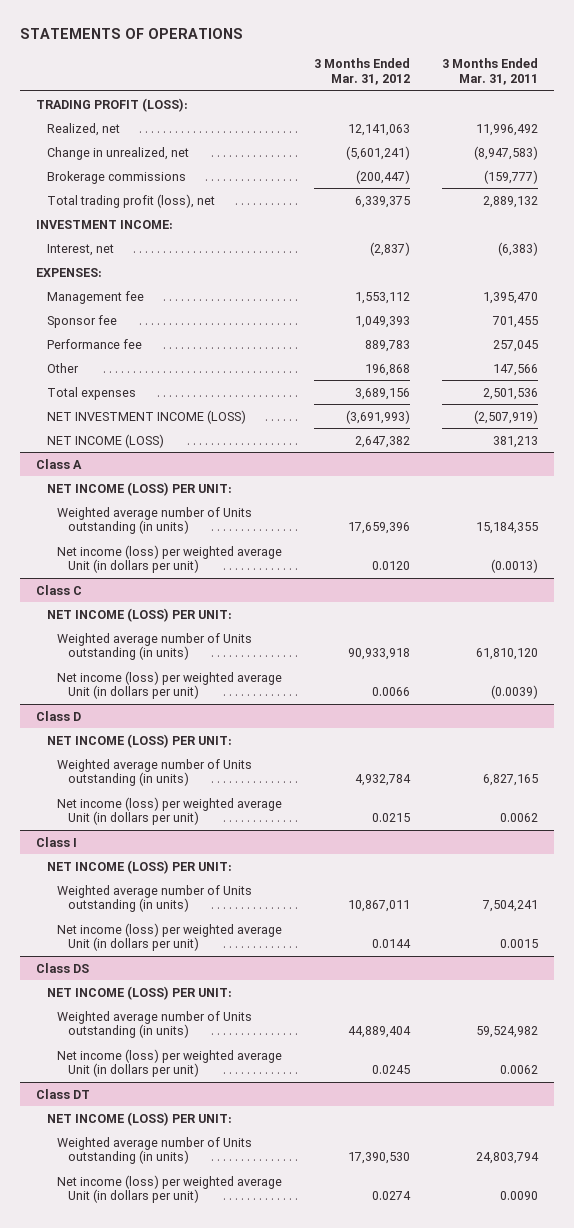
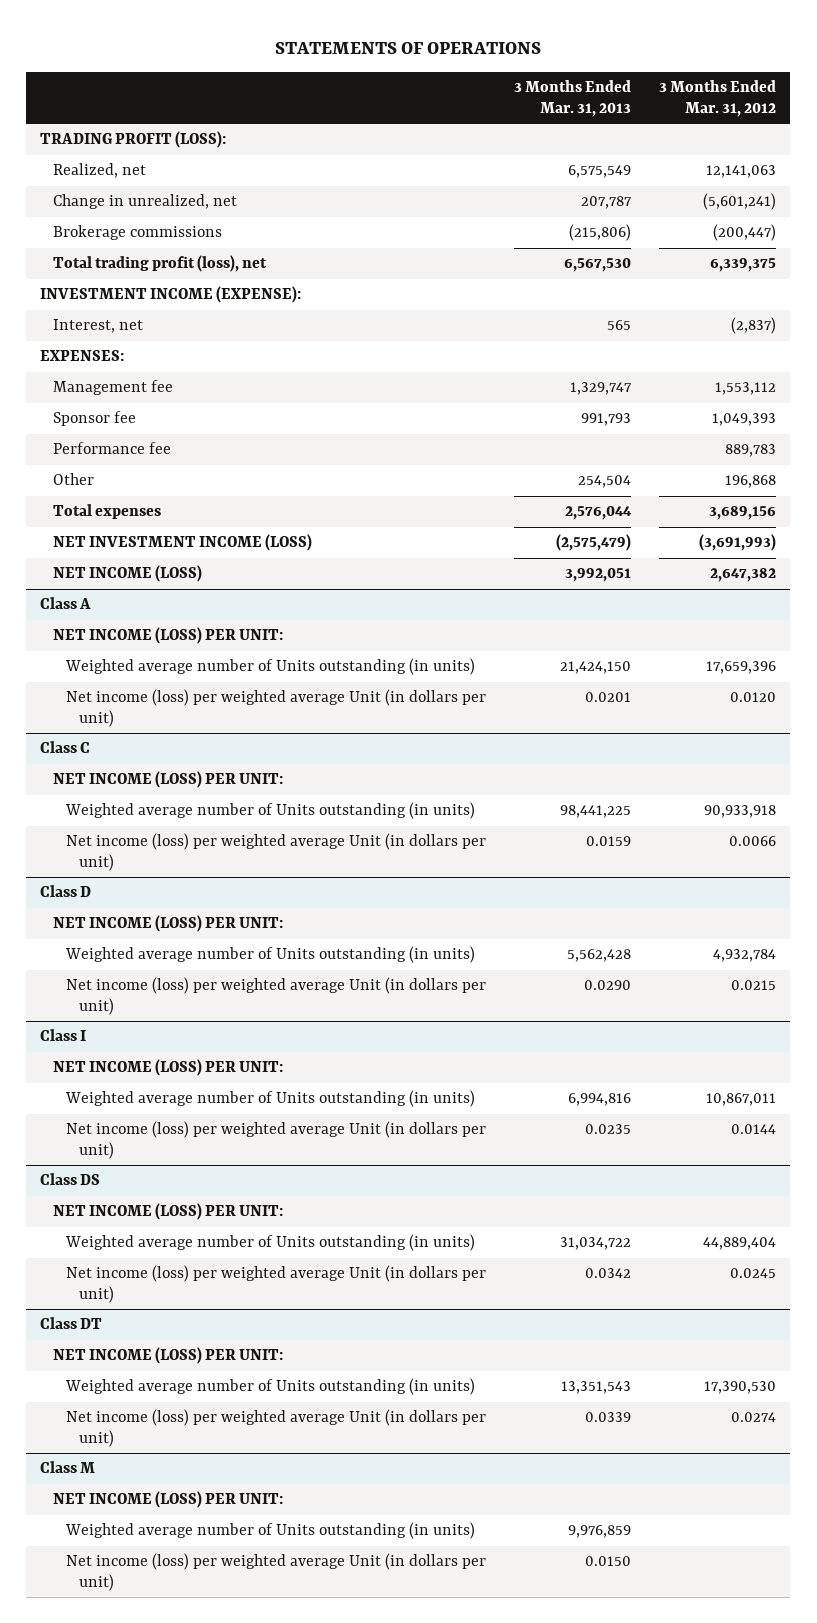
- | 3 Months Ended Mar. 31, 2012 | 3 Months Ended Mar. 31, 2011
+ | 3 Months Ended Mar. 31, 2013 | 3 Months Ended Mar. 31, 2012
- INVESTMENT INCOME:
+ INVESTMENT INCOME (EXPENSE):
+ Class M
+ NET INCOME (LOSS) PER UNIT:
+ Weighted average number of Units outstanding (in units) | 9,976,859 |
+ Net income (loss) per weighted average Unit (in dollars per unit) | 0.0150 |

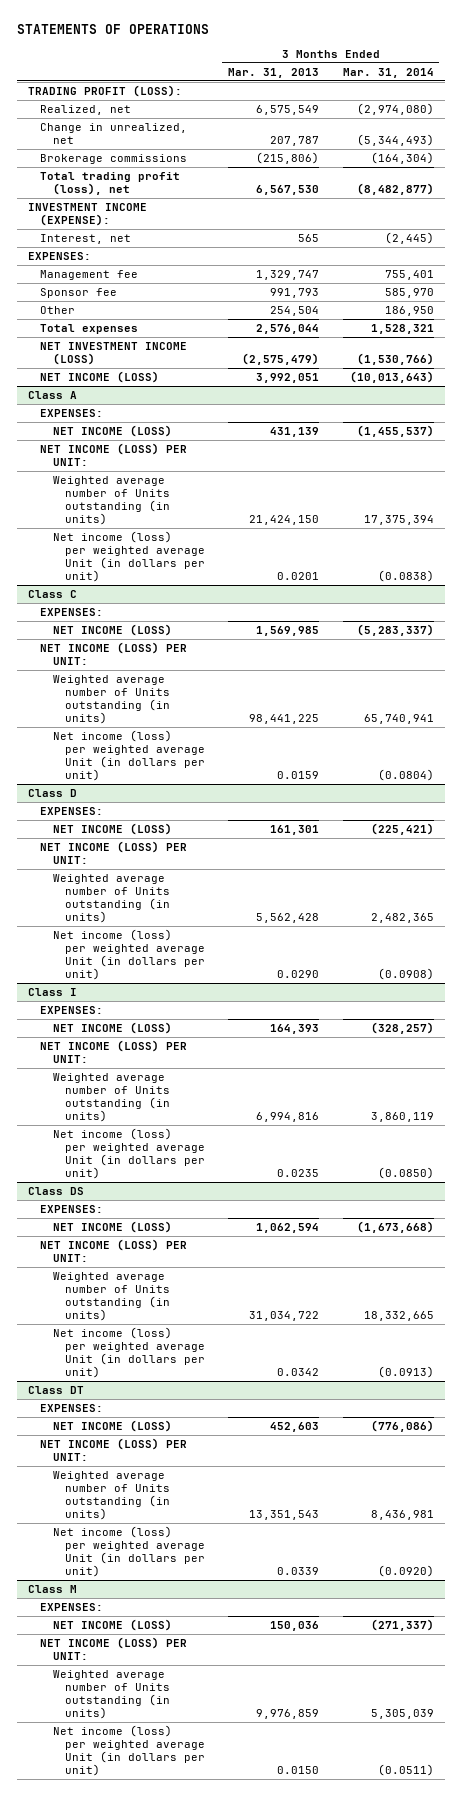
- | 3 Months Ended Mar. 31, 2013 | 3 Months Ended Mar. 31, 2012
+ | 3 Months Ended Mar. 31, 2013 | 3 Months Ended Mar. 31, 2014
- Performance fee | | 889,783
@ Class A
+ EXPENSES:
+ NET INCOME (LOSS) | 431,139 | (1,455,537)
@ Class C
+ EXPENSES:
+ NET INCOME (LOSS) | 1,569,985 | (5,283,337)
@ Class D
+ EXPENSES:
+ NET INCOME (LOSS) | 161,301 | (225,421)
@ Class I
+ EXPENSES:
+ NET INCOME (LOSS) | 164,393 | (328,257)
@ Class DS
+ EXPENSES:
+ NET INCOME (LOSS) | 1,062,594 | (1,673,668)
@ Class DT
+ EXPENSES:
+ NET INCOME (LOSS) | 452,603 | (776,086)
@ Class M
+ EXPENSES:
+ NET INCOME (LOSS) | 150,036 | (271,337)

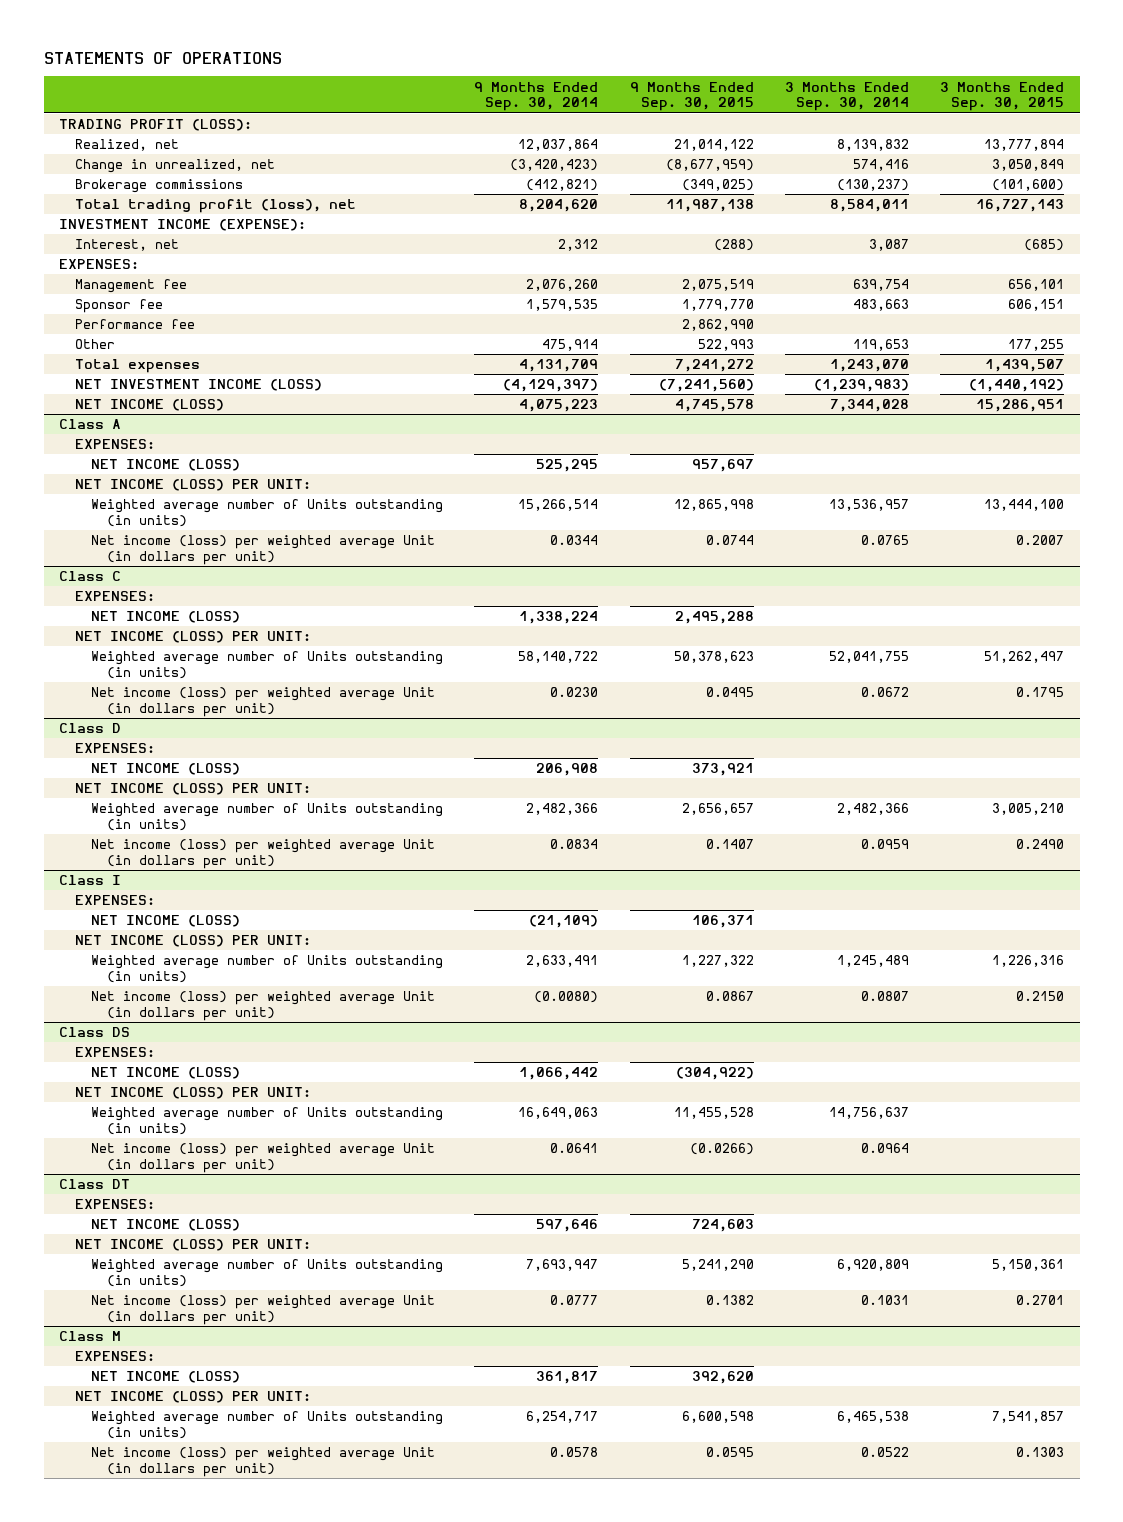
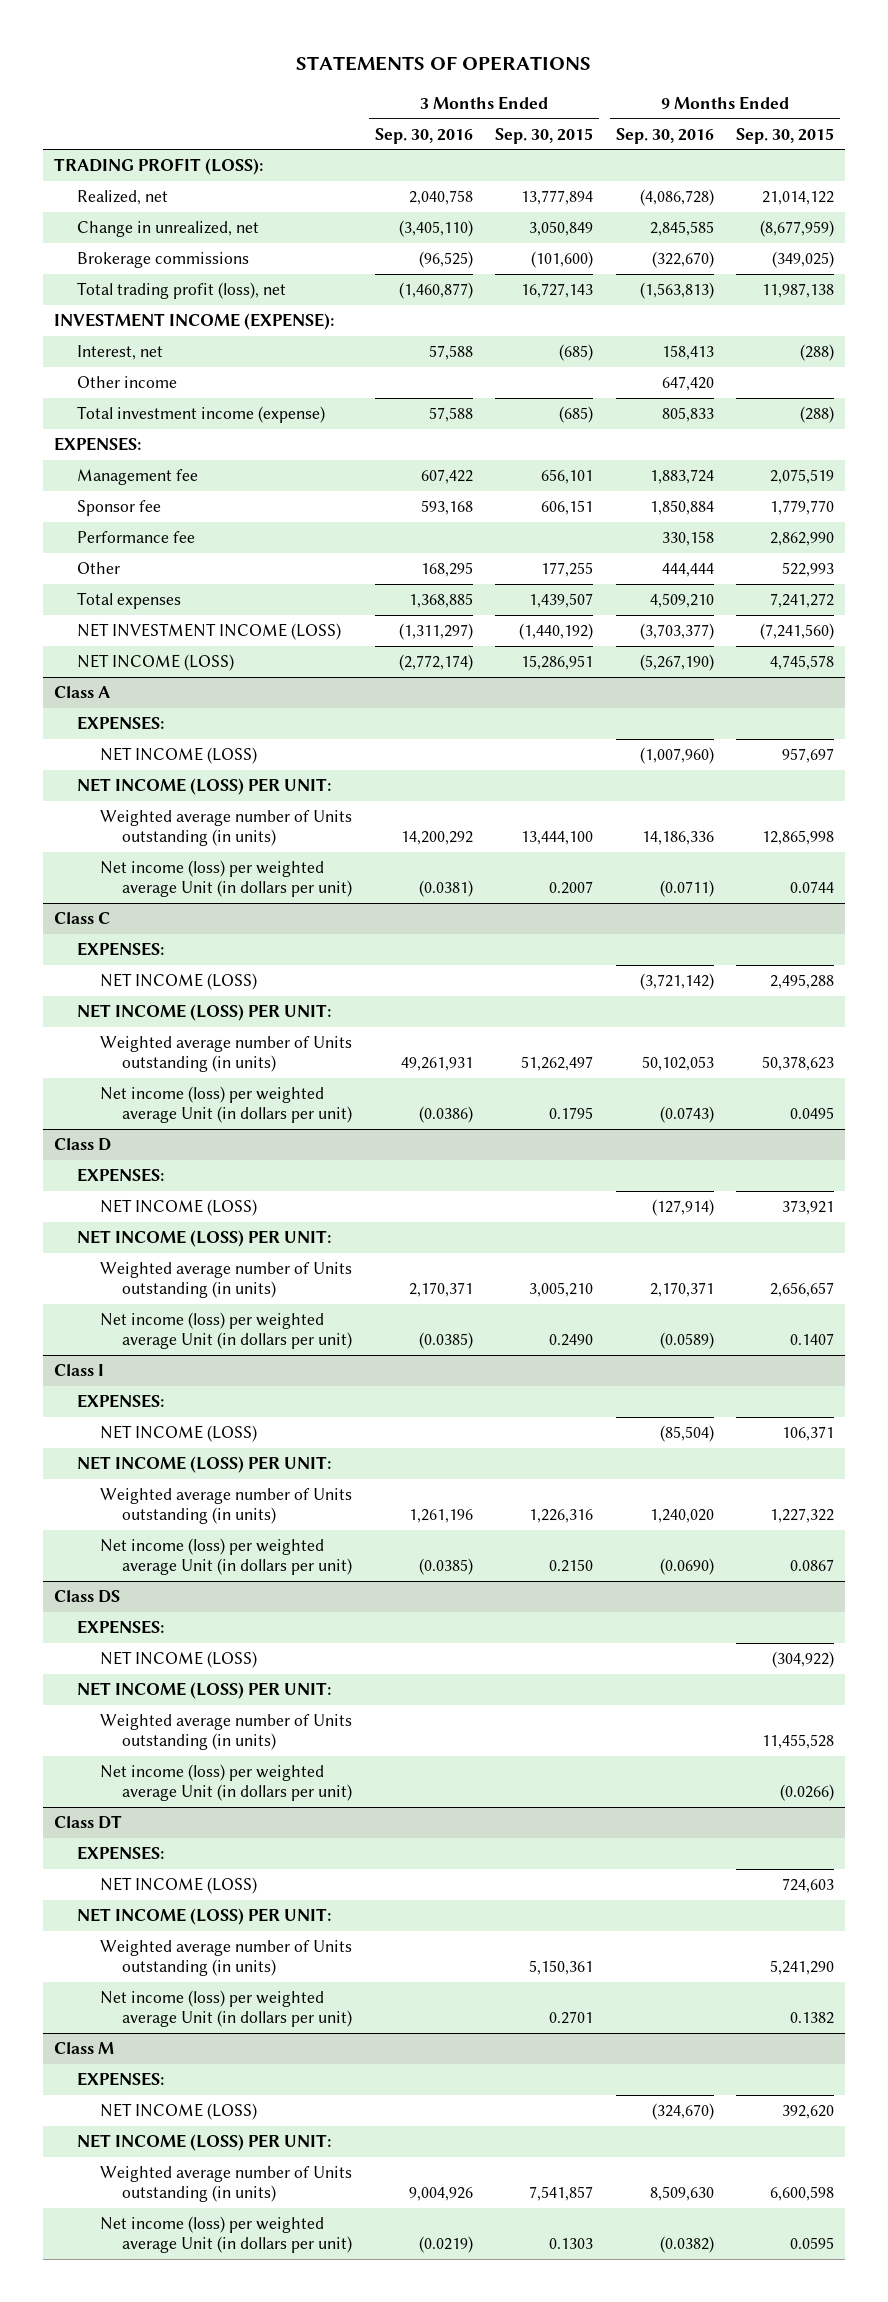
- | 9 Months Ended Sep. 30, 2014 | 9 Months Ended Sep. 30, 2015 | 3 Months Ended Sep. 30, 2014 | 3 Months Ended Sep. 30, 2015
+ | 3 Months Ended Sep. 30, 2016 | 3 Months Ended Sep. 30, 2015 | 9 Months Ended Sep. 30, 2016 | 9 Months Ended Sep. 30, 2015
+ Other income | | | 647,420 |
+ Total investment income (expense) | 57,588 | (685) | 805,833 | (288)

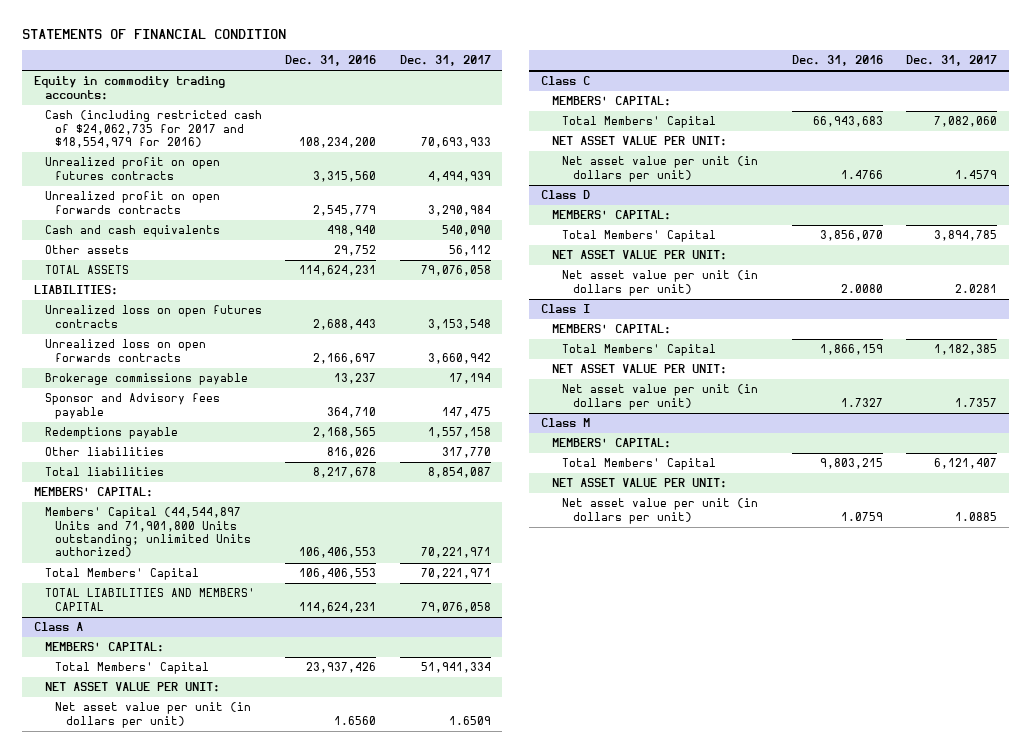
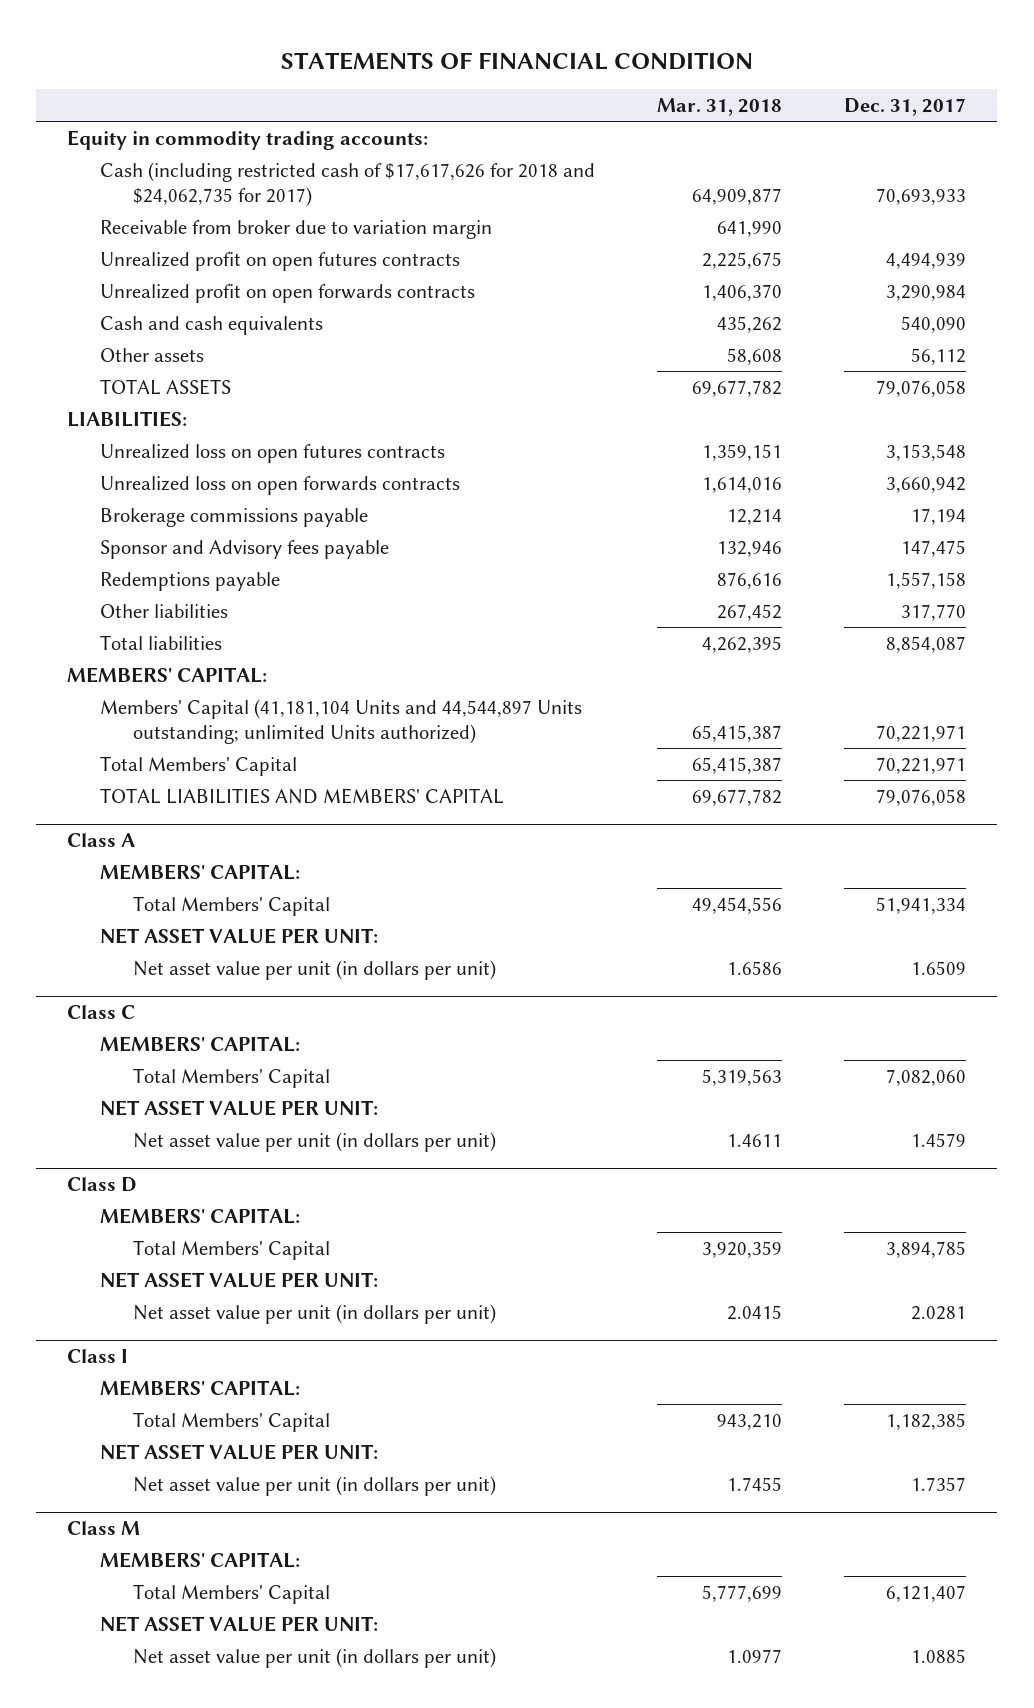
- | Dec. 31, 2016 | Dec. 31, 2017
+ | Mar. 31, 2018 | Dec. 31, 2017
- Cash (including restricted cash of $24,062,735 for 2017 and $18,554,979 for 2016) | 108,234,200 | 70,693,933
+ Cash (including restricted cash of $17,617,626 for 2018 and $24,062,735 for 2017) | 64,909,877 | 70,693,933
+ Receivable from broker due to variation margin | 641,990 |
- Members' Capital (44,544,897 Units and 71,901,800 Units outstanding; unlimited Units authorized) | 106,406,553 | 70,221,971
+ Members' Capital (41,181,104 Units and 44,544,897 Units outstanding; unlimited Units authorized) | 65,415,387 | 70,221,971

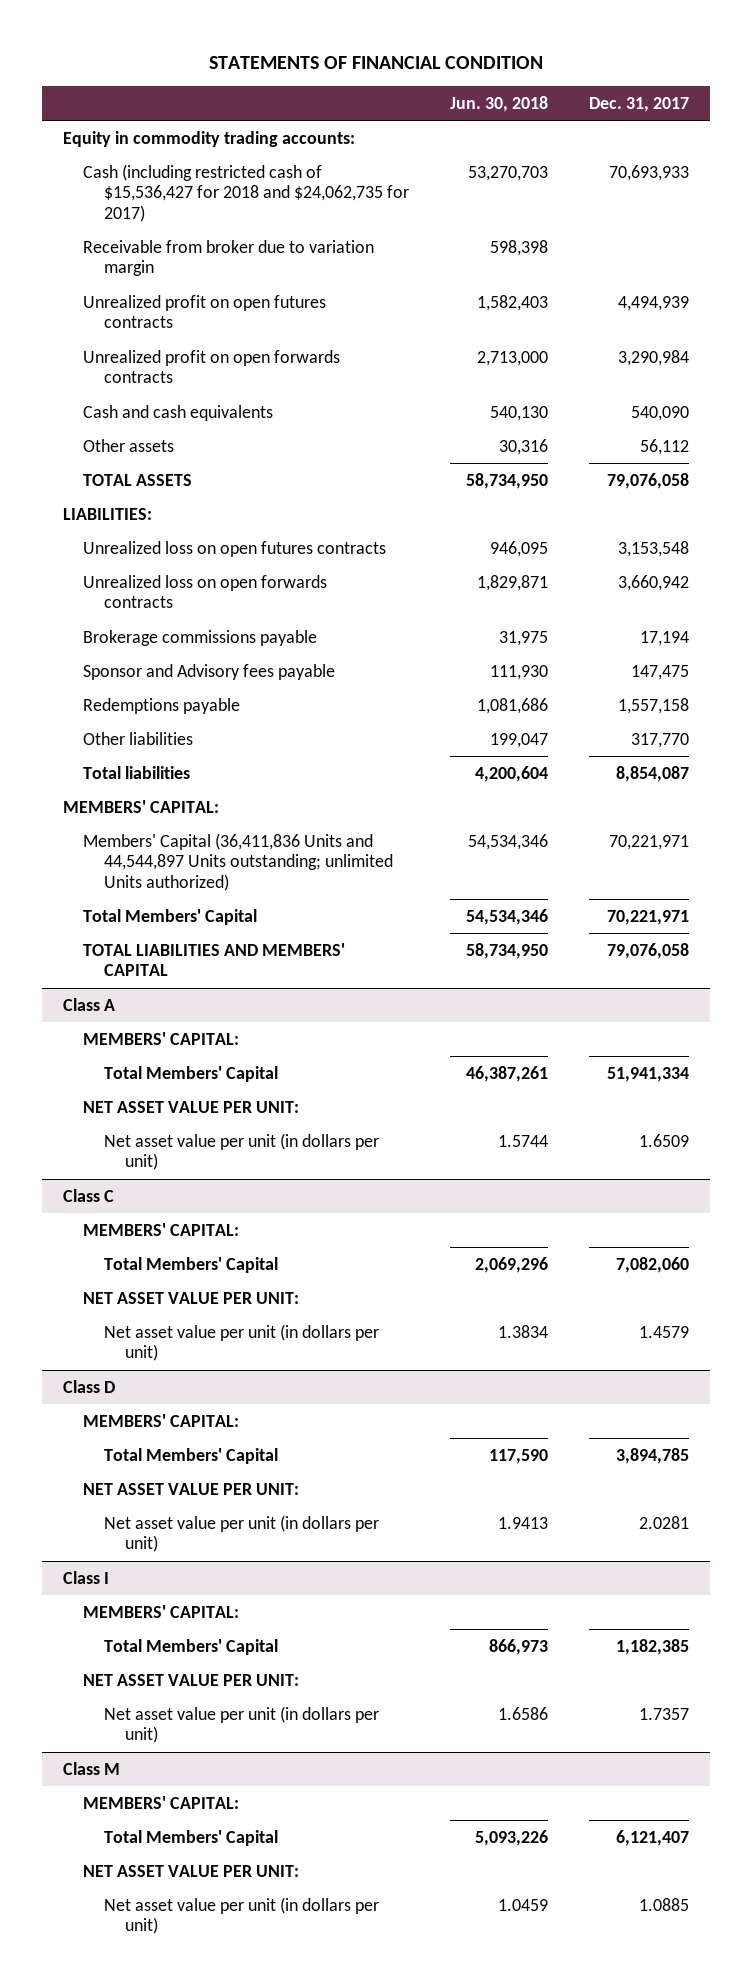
- | Mar. 31, 2018 | Dec. 31, 2017
+ | Jun. 30, 2018 | Dec. 31, 2017
- Cash (including restricted cash of $17,617,626 for 2018 and $24,062,735 for 2017) | 64,909,877 | 70,693,933
+ Cash (including restricted cash of $15,536,427 for 2018 and $24,062,735 for 2017) | 53,270,703 | 70,693,933
- Members' Capital (41,181,104 Units and 44,544,897 Units outstanding; unlimited Units authorized) | 65,415,387 | 70,221,971
+ Members' Capital (36,411,836 Units and 44,544,897 Units outstanding; unlimited Units authorized) | 54,534,346 | 70,221,971

